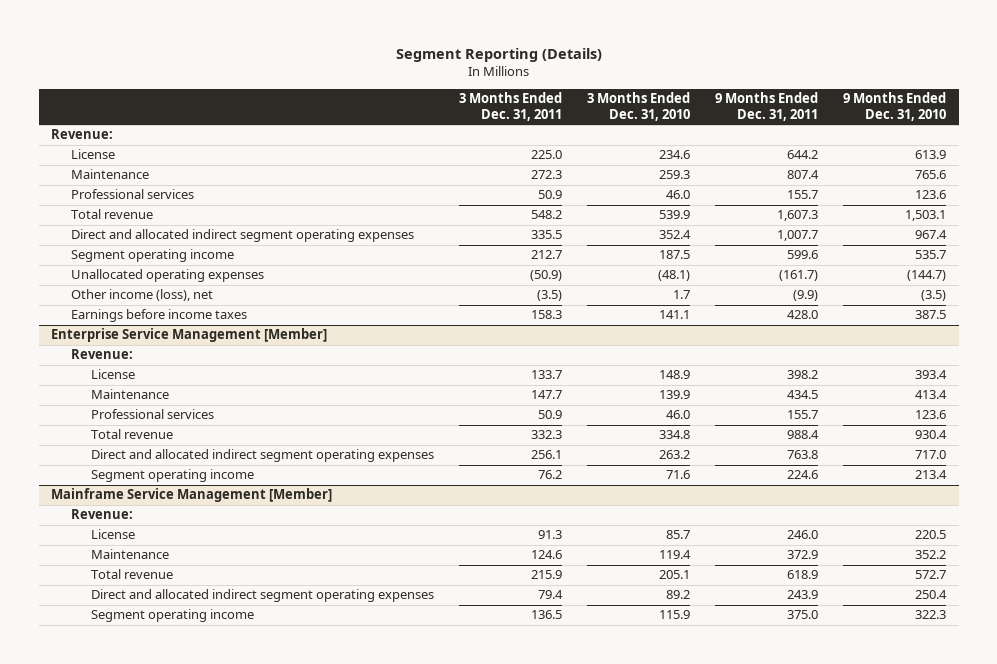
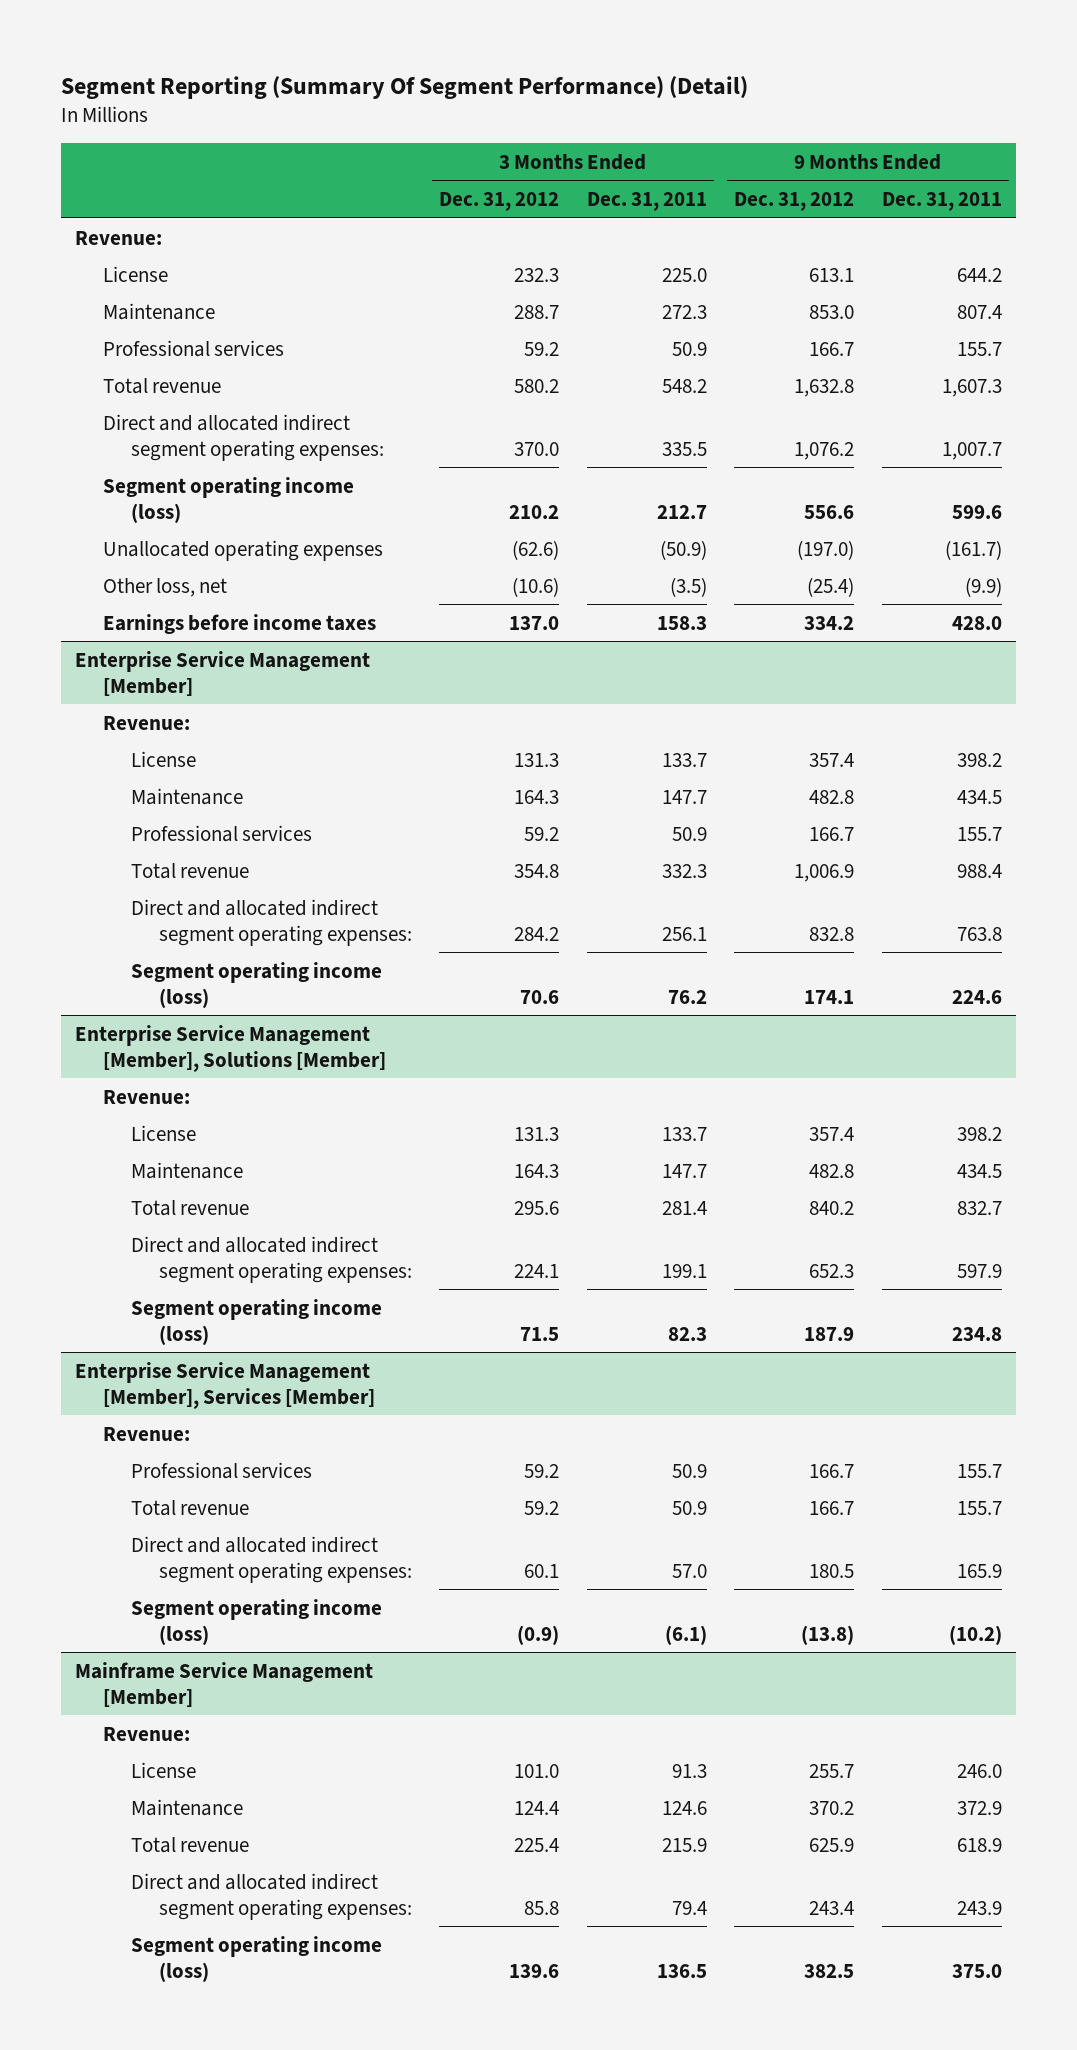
- Segment Reporting (Details)
+ Segment Reporting (Summary Of Segment Performance) (Detail)
- | 3 Months Ended Dec. 31, 2011 | 3 Months Ended Dec. 31, 2010 | 9 Months Ended Dec. 31, 2011 | 9 Months Ended Dec. 31, 2010
+ | 3 Months Ended Dec. 31, 2012 | 3 Months Ended Dec. 31, 2011 | 9 Months Ended Dec. 31, 2012 | 9 Months Ended Dec. 31, 2011
- Direct and allocated indirect segment operating expenses | 335.5 | 352.4 | 1,007.7 | 967.4
- Segment operating income | 212.7 | 187.5 | 599.6 | 535.7
+ Direct and allocated indirect segment operating expenses: | 370.0 | 335.5 | 1,076.2 | 1,007.7
+ Segment operating income (loss) | 210.2 | 212.7 | 556.6 | 599.6
- Other income (loss), net | (3.5) | 1.7 | (9.9) | (3.5)
+ Other loss, net | (10.6) | (3.5) | (25.4) | (9.9)
@ Enterprise Service Management [Member]
- Direct and allocated indirect segment operating expenses | 256.1 | 263.2 | 763.8 | 717.0
- Segment operating income | 76.2 | 71.6 | 224.6 | 213.4
+ Direct and allocated indirect segment operating expenses: | 284.2 | 256.1 | 832.8 | 763.8
+ Segment operating income (loss) | 70.6 | 76.2 | 174.1 | 224.6
+ Enterprise Service Management [Member], Solutions [Member]
+ Revenue:
+ License | 131.3 | 133.7 | 357.4 | 398.2
+ Maintenance | 164.3 | 147.7 | 482.8 | 434.5
+ Total revenue | 295.6 | 281.4 | 840.2 | 832.7
+ Direct and allocated indirect segment operating expenses: | 224.1 | 199.1 | 652.3 | 597.9
+ Segment operating income (loss) | 71.5 | 82.3 | 187.9 | 234.8
+ Enterprise Service Management [Member], Services [Member]
+ Revenue:
+ Professional services | 59.2 | 50.9 | 166.7 | 155.7
+ Total revenue | 59.2 | 50.9 | 166.7 | 155.7
+ Direct and allocated indirect segment operating expenses: | 60.1 | 57.0 | 180.5 | 165.9
+ Segment operating income (loss) | (0.9) | (6.1) | (13.8) | (10.2)
@ Mainframe Service Management [Member]
- Direct and allocated indirect segment operating expenses | 79.4 | 89.2 | 243.9 | 250.4
- Segment operating income | 136.5 | 115.9 | 375.0 | 322.3
+ Direct and allocated indirect segment operating expenses: | 85.8 | 79.4 | 243.4 | 243.9
+ Segment operating income (loss) | 139.6 | 136.5 | 382.5 | 375.0

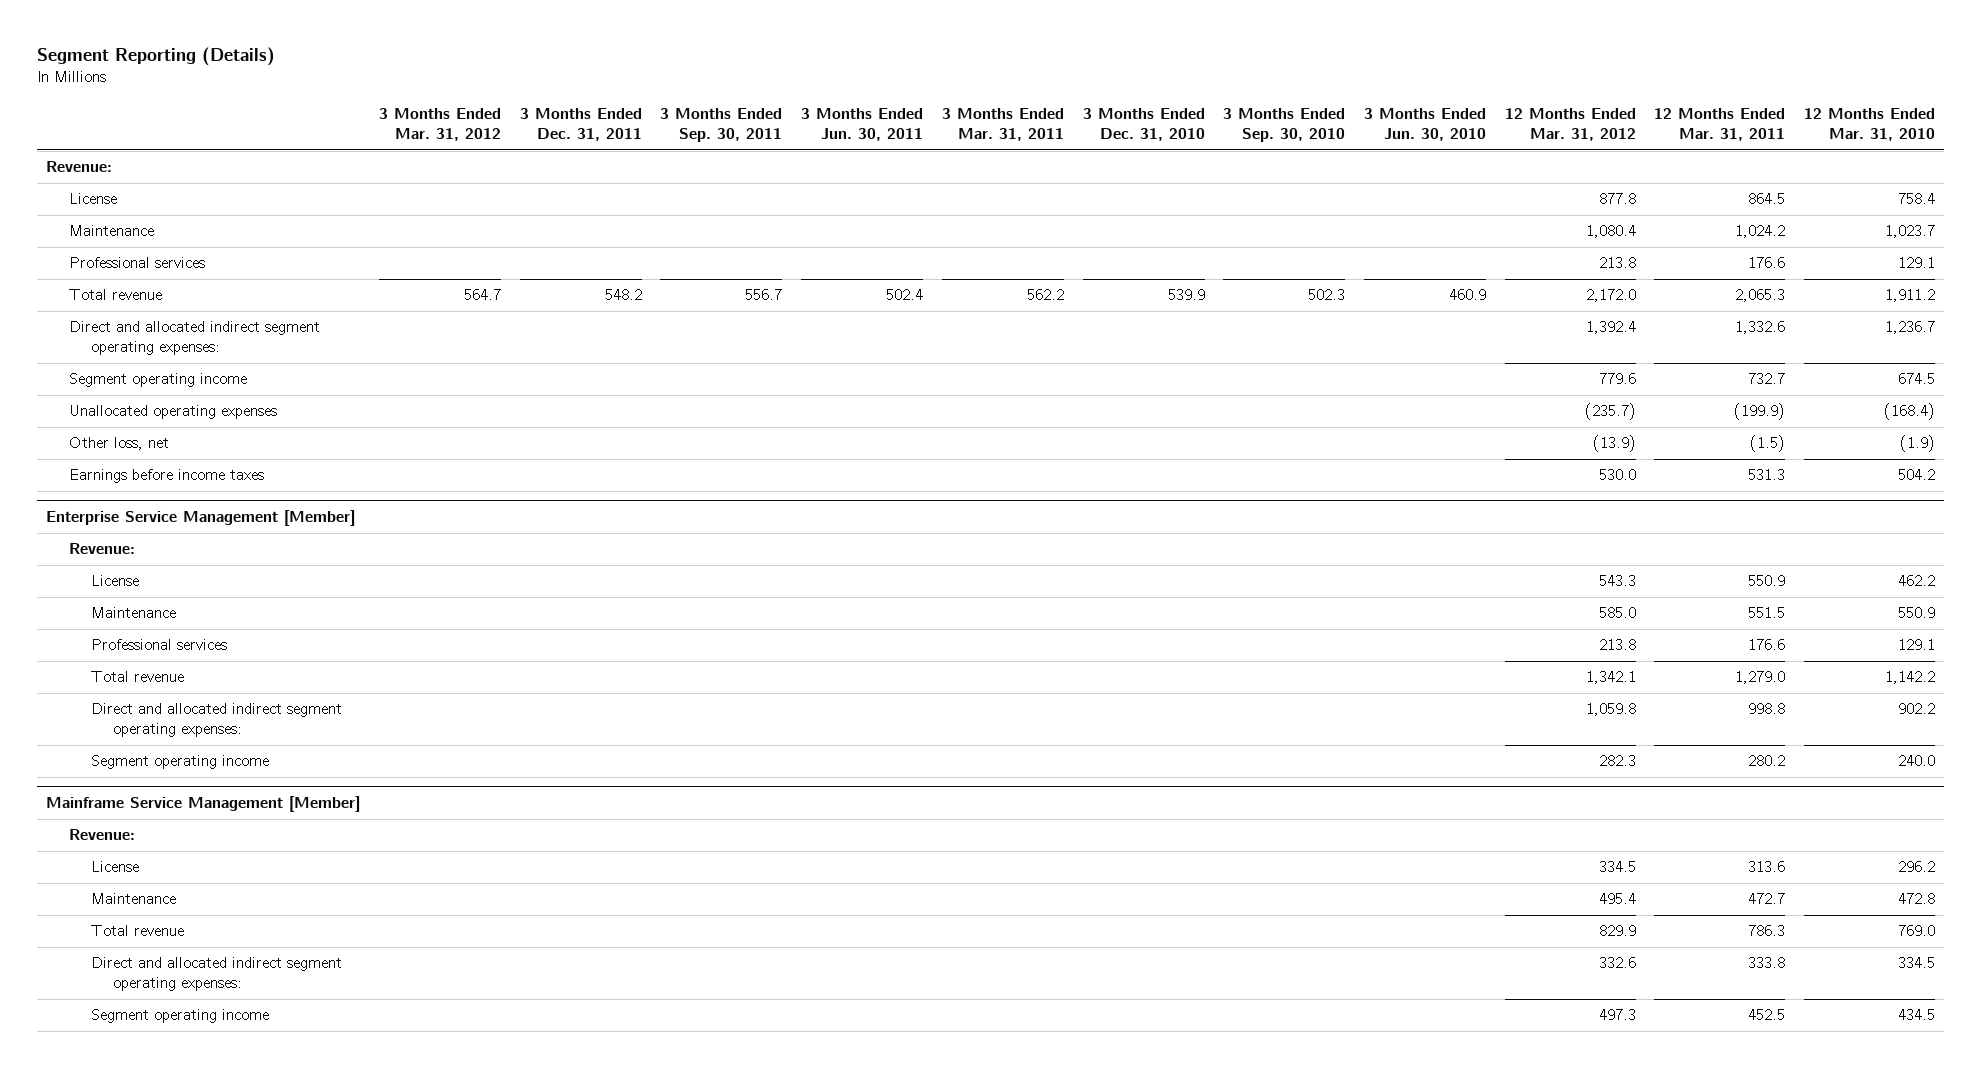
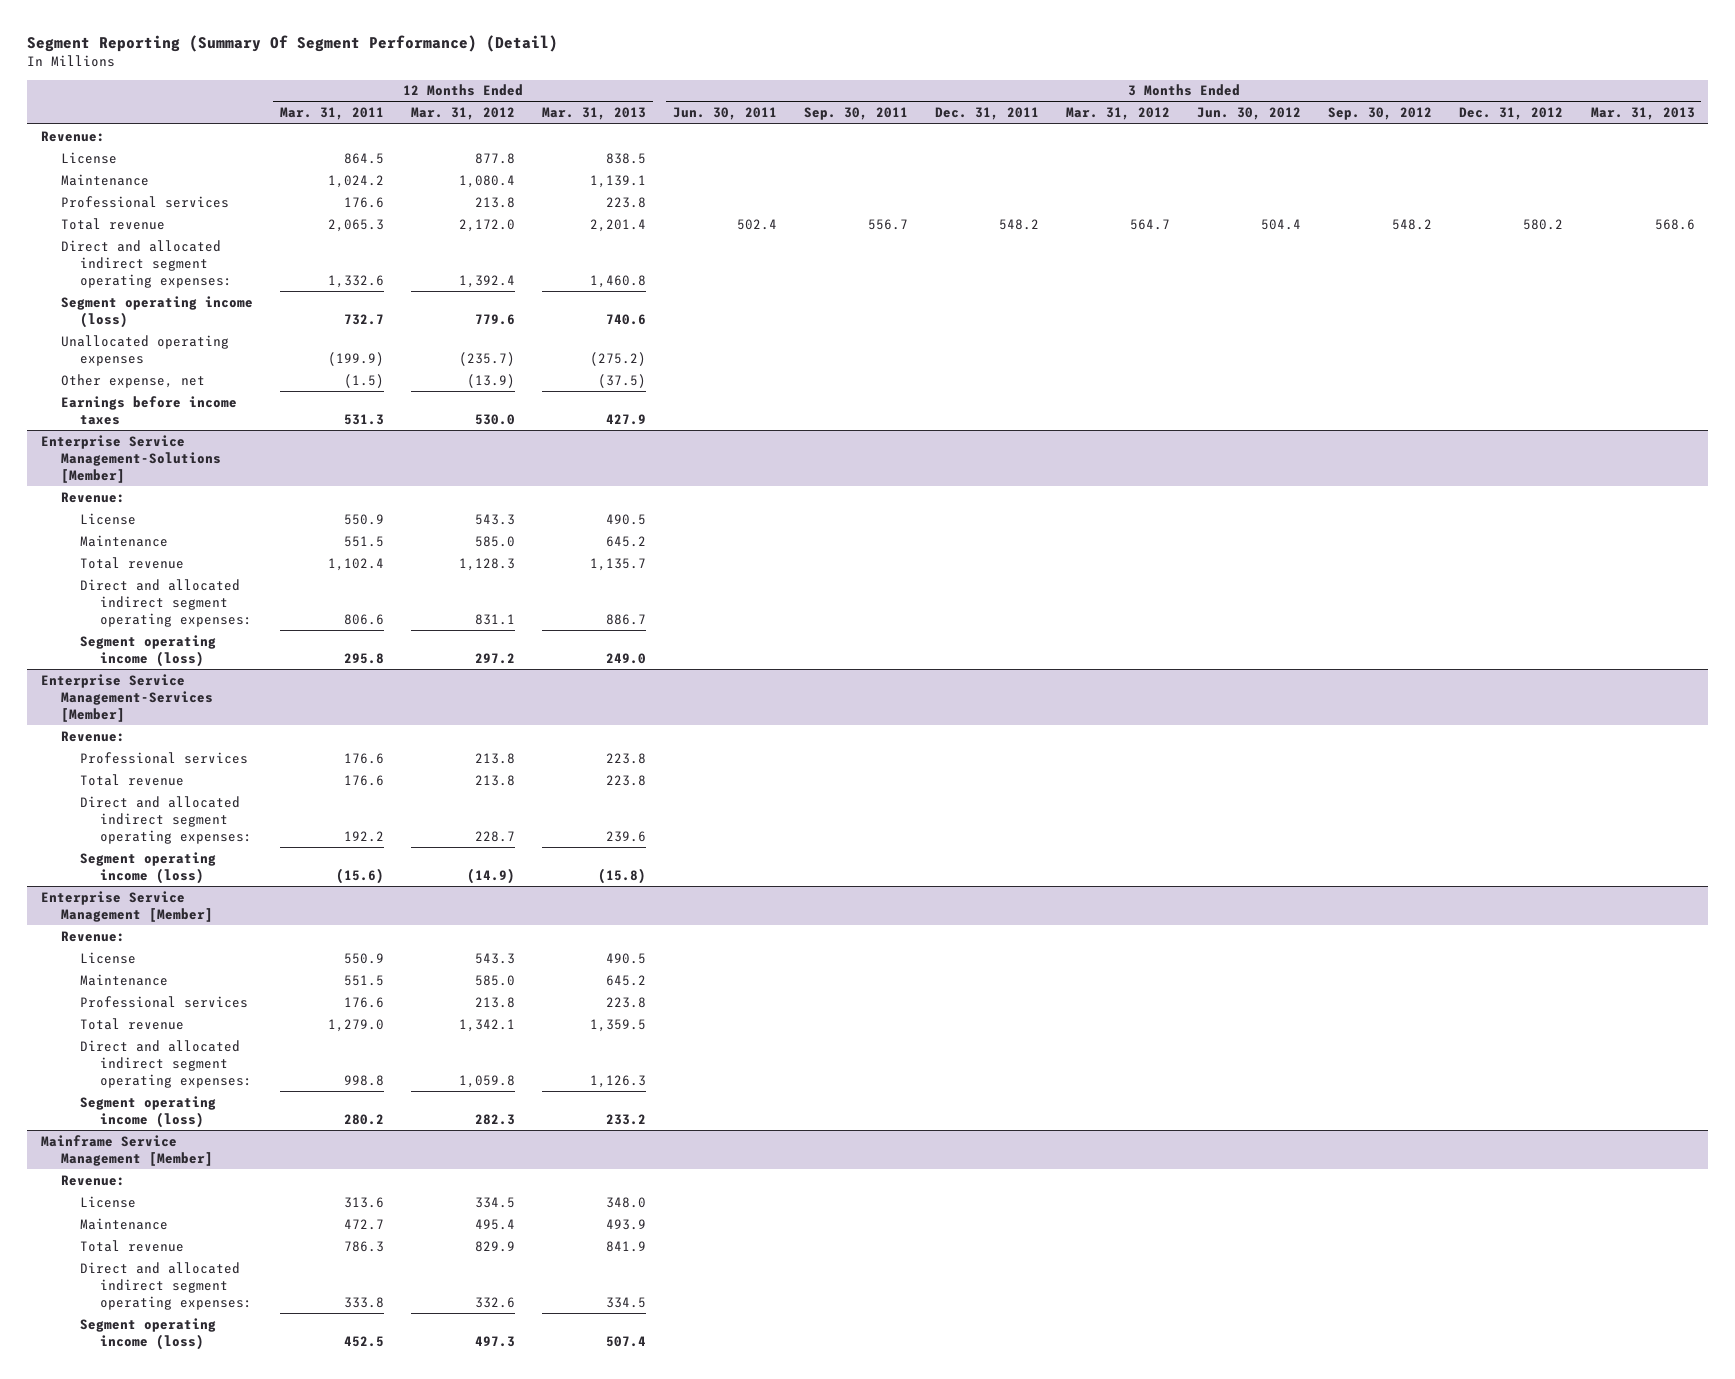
- Segment Reporting (Details)
+ Segment Reporting (Summary Of Segment Performance) (Detail)
- | 3 Months Ended Mar. 31, 2012 | 3 Months Ended Dec. 31, 2011 | 3 Months Ended Sep. 30, 2011 | 3 Months Ended Jun. 30, 2011 | 3 Months Ended Mar. 31, 2011 | 3 Months Ended Dec. 31, 2010 | 3 Months Ended Sep. 30, 2010 | 3 Months Ended Jun. 30, 2010 | 12 Months Ended Mar. 31, 2012 | 12 Months Ended Mar. 31, 2011 | 12 Months Ended Mar. 31, 2010
+ | 12 Months Ended Mar. 31, 2011 | 12 Months Ended Mar. 31, 2012 | 12 Months Ended Mar. 31, 2013 | 3 Months Ended Jun. 30, 2011 | 3 Months Ended Sep. 30, 2011 | 3 Months Ended Dec. 31, 2011 | 3 Months Ended Mar. 31, 2012 | 3 Months Ended Jun. 30, 2012 | 3 Months Ended Sep. 30, 2012 | 3 Months Ended Dec. 31, 2012 | 3 Months Ended Mar. 31, 2013
- Segment operating income | | | | | | | | | 779.6 | 732.7 | 674.5
+ Segment operating income (loss) | 732.7 | 779.6 | 740.6 | | | | | | | |
- Other loss, net | | | | | | | | | (13.9) | (1.5) | (1.9)
+ Other expense, net | (1.5) | (13.9) | (37.5) | | | | | | | |
+ Enterprise Service Management-Solutions [Member]
+ Revenue:
+ License | 550.9 | 543.3 | 490.5 | | | | | | | |
+ Maintenance | 551.5 | 585.0 | 645.2 | | | | | | | |
+ Total revenue | 1,102.4 | 1,128.3 | 1,135.7 | | | | | | | |
+ Direct and allocated indirect segment operating expenses: | 806.6 | 831.1 | 886.7 | | | | | | | |
+ Segment operating income (loss) | 295.8 | 297.2 | 249.0 | | | | | | | |
+ Enterprise Service Management-Services [Member]
+ Revenue:
+ Professional services | 176.6 | 213.8 | 223.8 | | | | | | | |
+ Total revenue | 176.6 | 213.8 | 223.8 | | | | | | | |
+ Direct and allocated indirect segment operating expenses: | 192.2 | 228.7 | 239.6 | | | | | | | |
+ Segment operating income (loss) | (15.6) | (14.9) | (15.8) | | | | | | | |
@ Enterprise Service Management [Member]
- Segment operating income | | | | | | | | | 282.3 | 280.2 | 240.0
+ Segment operating income (loss) | 280.2 | 282.3 | 233.2 | | | | | | | |
@ Mainframe Service Management [Member]
- Segment operating income | | | | | | | | | 497.3 | 452.5 | 434.5
+ Segment operating income (loss) | 452.5 | 497.3 | 507.4 | | | | | | | |

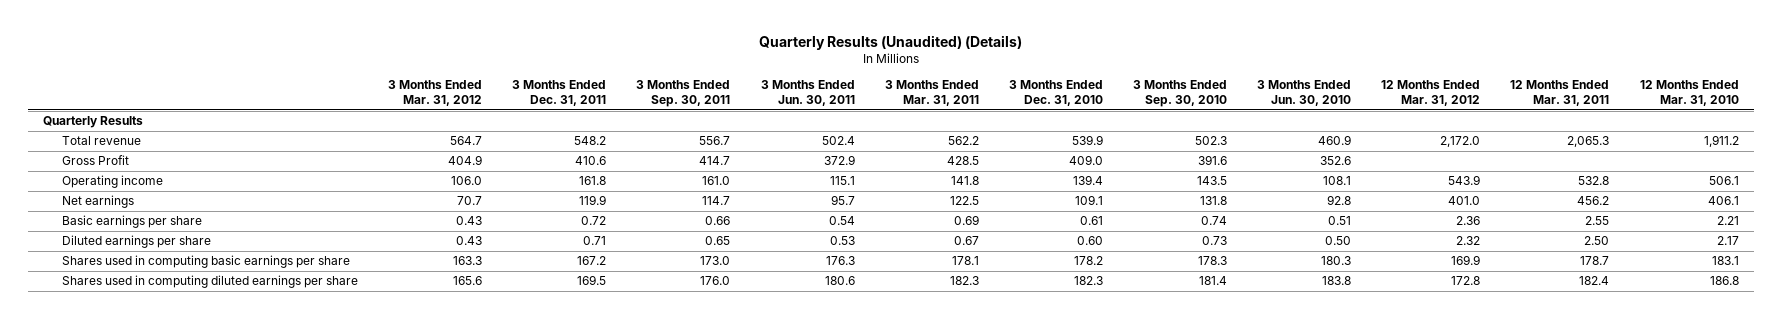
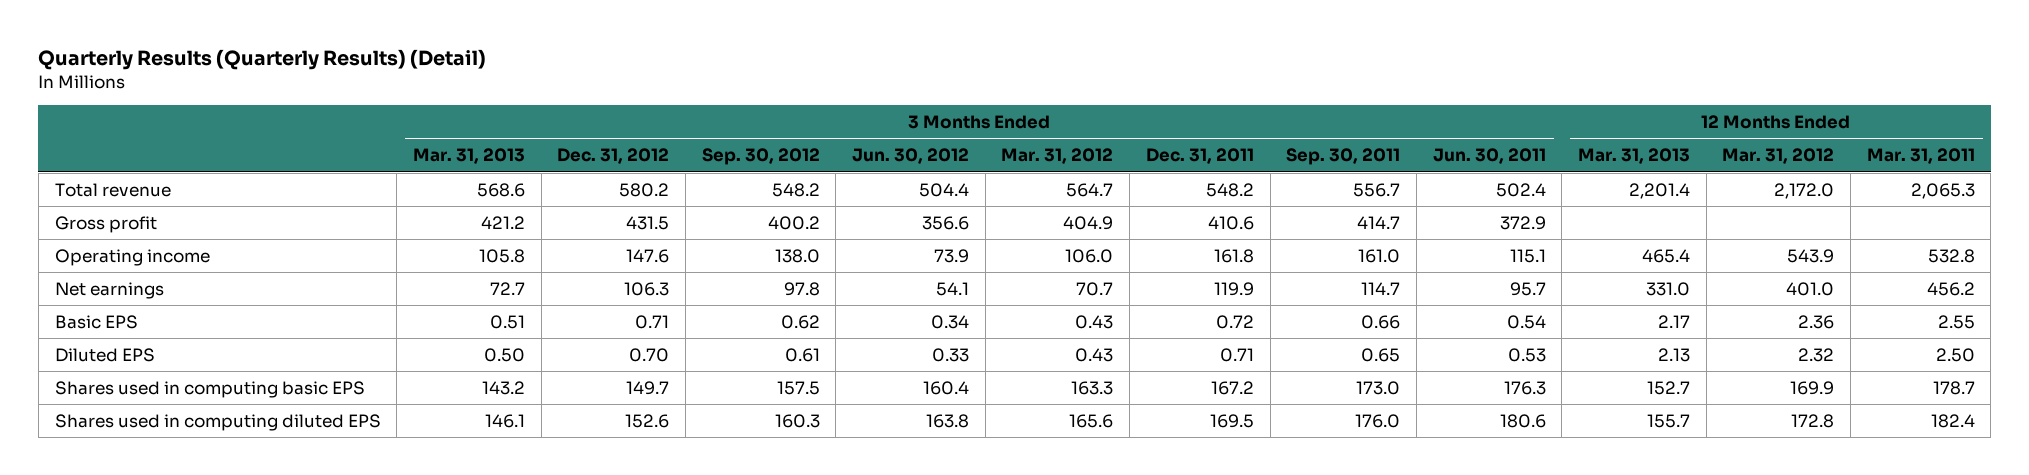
- Quarterly Results (Unaudited) (Details)
+ Quarterly Results (Quarterly Results) (Detail)
- | 3 Months Ended Mar. 31, 2012 | 3 Months Ended Dec. 31, 2011 | 3 Months Ended Sep. 30, 2011 | 3 Months Ended Jun. 30, 2011 | 3 Months Ended Mar. 31, 2011 | 3 Months Ended Dec. 31, 2010 | 3 Months Ended Sep. 30, 2010 | 3 Months Ended Jun. 30, 2010 | 12 Months Ended Mar. 31, 2012 | 12 Months Ended Mar. 31, 2011 | 12 Months Ended Mar. 31, 2010
+ | 3 Months Ended Mar. 31, 2013 | 3 Months Ended Dec. 31, 2012 | 3 Months Ended Sep. 30, 2012 | 3 Months Ended Jun. 30, 2012 | 3 Months Ended Mar. 31, 2012 | 3 Months Ended Dec. 31, 2011 | 3 Months Ended Sep. 30, 2011 | 3 Months Ended Jun. 30, 2011 | 12 Months Ended Mar. 31, 2013 | 12 Months Ended Mar. 31, 2012 | 12 Months Ended Mar. 31, 2011
- Quarterly Results
- Gross Profit | 404.9 | 410.6 | 414.7 | 372.9 | 428.5 | 409.0 | 391.6 | 352.6 | | |
+ Gross profit | 421.2 | 431.5 | 400.2 | 356.6 | 404.9 | 410.6 | 414.7 | 372.9 | | |
- Basic earnings per share | 0.43 | 0.72 | 0.66 | 0.54 | 0.69 | 0.61 | 0.74 | 0.51 | 2.36 | 2.55 | 2.21
- Diluted earnings per share | 0.43 | 0.71 | 0.65 | 0.53 | 0.67 | 0.60 | 0.73 | 0.50 | 2.32 | 2.50 | 2.17
- Shares used in computing basic earnings per share | 163.3 | 167.2 | 173.0 | 176.3 | 178.1 | 178.2 | 178.3 | 180.3 | 169.9 | 178.7 | 183.1
- Shares used in computing diluted earnings per share | 165.6 | 169.5 | 176.0 | 180.6 | 182.3 | 182.3 | 181.4 | 183.8 | 172.8 | 182.4 | 186.8
+ Basic EPS | 0.51 | 0.71 | 0.62 | 0.34 | 0.43 | 0.72 | 0.66 | 0.54 | 2.17 | 2.36 | 2.55
+ Diluted EPS | 0.50 | 0.70 | 0.61 | 0.33 | 0.43 | 0.71 | 0.65 | 0.53 | 2.13 | 2.32 | 2.50
+ Shares used in computing basic EPS | 143.2 | 149.7 | 157.5 | 160.4 | 163.3 | 167.2 | 173.0 | 176.3 | 152.7 | 169.9 | 178.7
+ Shares used in computing diluted EPS | 146.1 | 152.6 | 160.3 | 163.8 | 165.6 | 169.5 | 176.0 | 180.6 | 155.7 | 172.8 | 182.4

